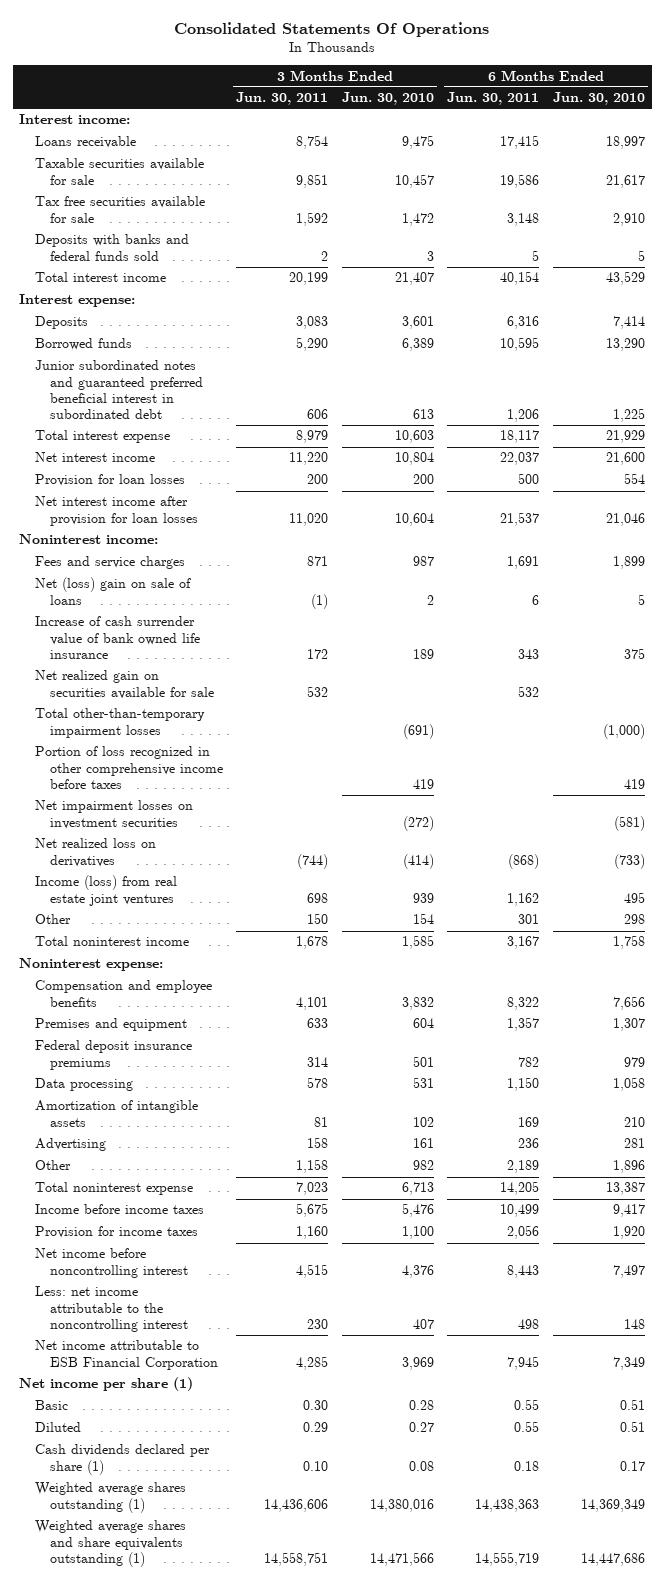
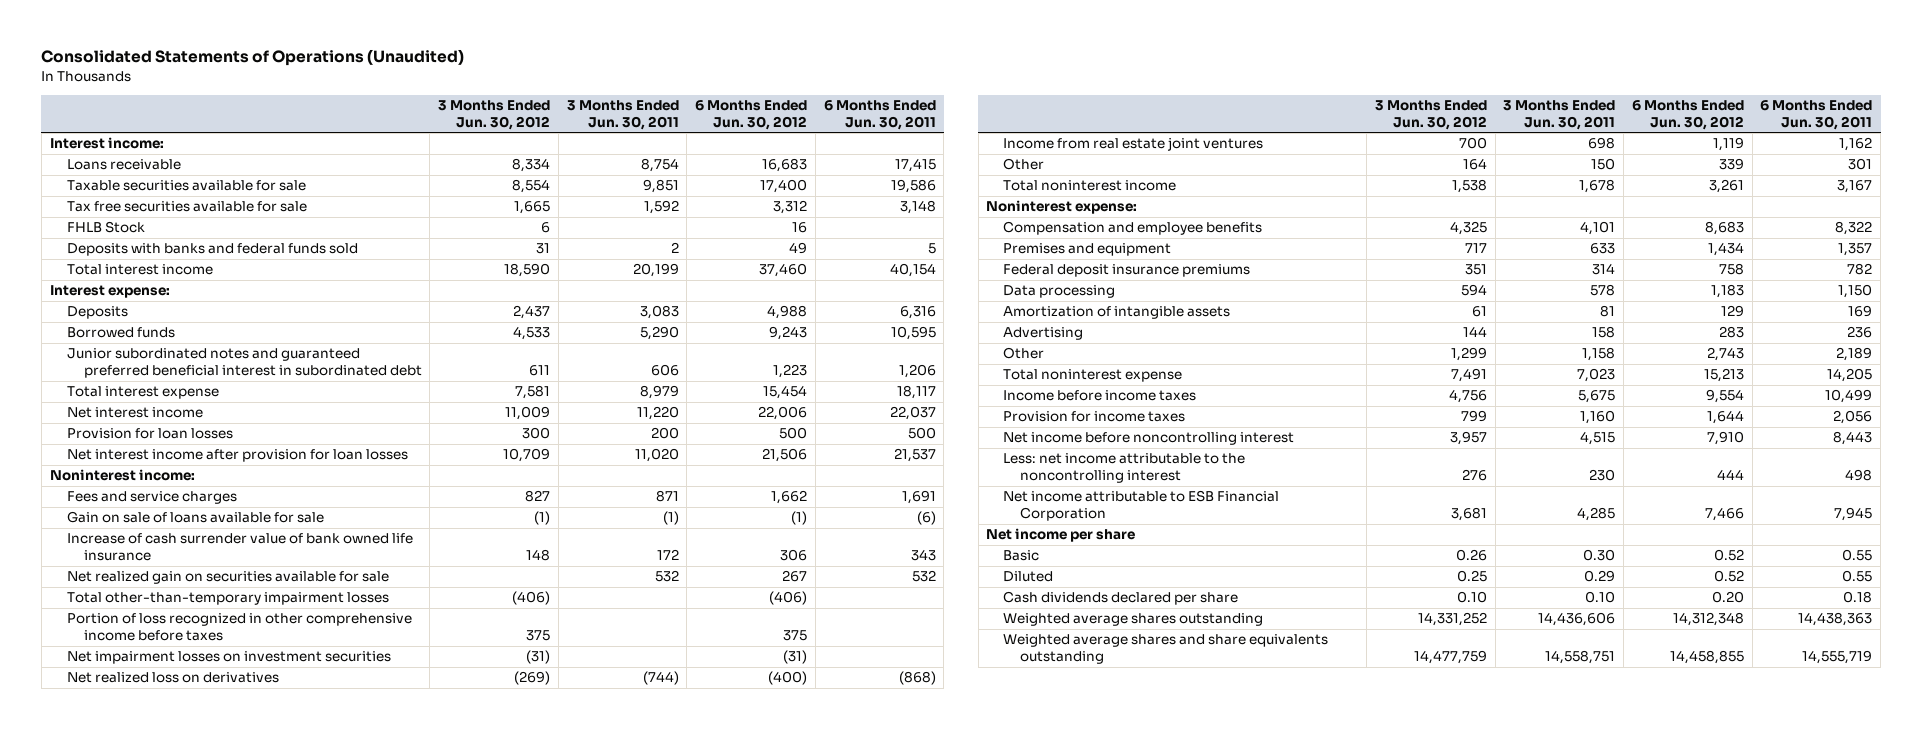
- Consolidated Statements Of Operations
+ Consolidated Statements of Operations (Unaudited)
- | 3 Months Ended Jun. 30, 2011 | 3 Months Ended Jun. 30, 2010 | 6 Months Ended Jun. 30, 2011 | 6 Months Ended Jun. 30, 2010
+ | 3 Months Ended Jun. 30, 2012 | 3 Months Ended Jun. 30, 2011 | 6 Months Ended Jun. 30, 2012 | 6 Months Ended Jun. 30, 2011
+ FHLB Stock | 6 | | 16 |
- Net (loss) gain on sale of loans | (1) | 2 | 6 | 5
+ Gain on sale of loans available for sale | (1) | (1) | (1) | (6)
- Income (loss) from real estate joint ventures | 698 | 939 | 1,162 | 495
+ Income from real estate joint ventures | 700 | 698 | 1,119 | 1,162
- Net income per share (1)
+ Net income per share
- Cash dividends declared per share (1) | 0.10 | 0.08 | 0.18 | 0.17
- Weighted average shares outstanding (1) | 14,436,606 | 14,380,016 | 14,438,363 | 14,369,349
- Weighted average shares and share equivalents outstanding (1) | 14,558,751 | 14,471,566 | 14,555,719 | 14,447,686
+ Cash dividends declared per share | 0.10 | 0.10 | 0.20 | 0.18
+ Weighted average shares outstanding | 14,331,252 | 14,436,606 | 14,312,348 | 14,438,363
+ Weighted average shares and share equivalents outstanding | 14,477,759 | 14,558,751 | 14,458,855 | 14,555,719

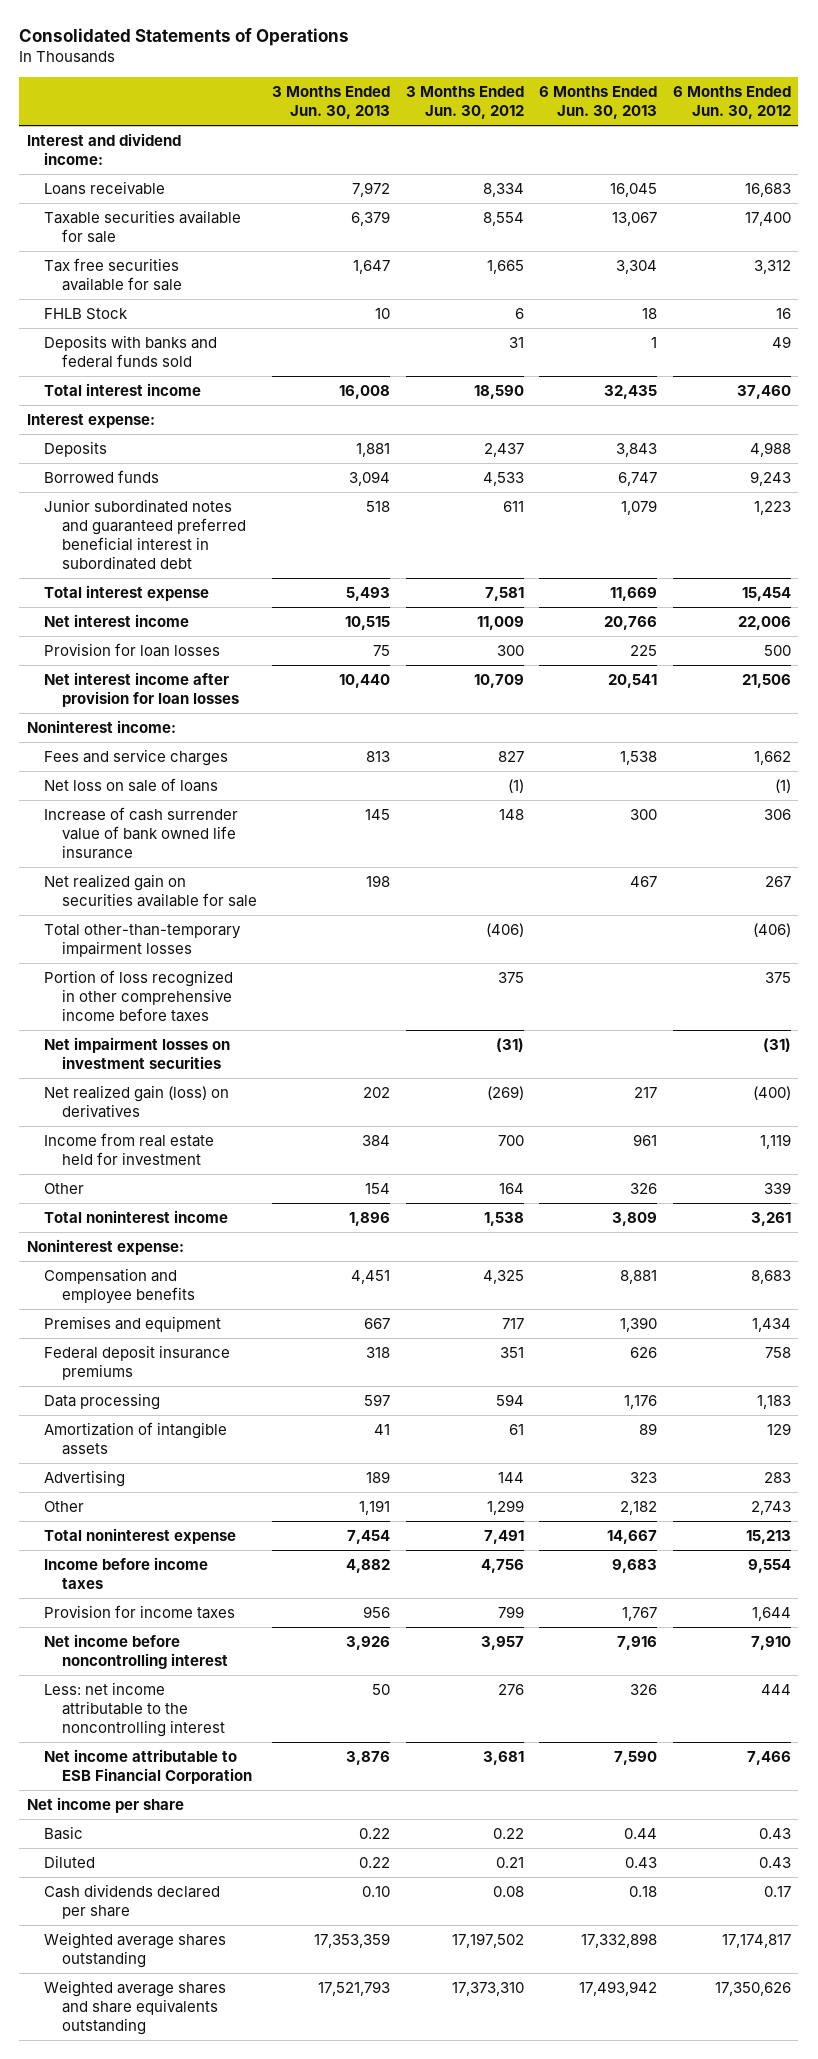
- Consolidated Statements of Operations (Unaudited)
+ Consolidated Statements of Operations
- | 3 Months Ended Jun. 30, 2012 | 3 Months Ended Jun. 30, 2011 | 6 Months Ended Jun. 30, 2012 | 6 Months Ended Jun. 30, 2011
+ | 3 Months Ended Jun. 30, 2013 | 3 Months Ended Jun. 30, 2012 | 6 Months Ended Jun. 30, 2013 | 6 Months Ended Jun. 30, 2012
- Interest income:
+ Interest and dividend income:
- Gain on sale of loans available for sale | (1) | (1) | (1) | (6)
+ Net loss on sale of loans | | (1) | | (1)
- Net realized loss on derivatives | (269) | (744) | (400) | (868)
- Income from real estate joint ventures | 700 | 698 | 1,119 | 1,162
+ Net realized gain (loss) on derivatives | 202 | (269) | 217 | (400)
+ Income from real estate held for investment | 384 | 700 | 961 | 1,119
- Basic | 0.26 | 0.30 | 0.52 | 0.55
- Diluted | 0.25 | 0.29 | 0.52 | 0.55
- Cash dividends declared per share | 0.10 | 0.10 | 0.20 | 0.18
- Weighted average shares outstanding | 14,331,252 | 14,436,606 | 14,312,348 | 14,438,363
- Weighted average shares and share equivalents outstanding | 14,477,759 | 14,558,751 | 14,458,855 | 14,555,719
+ Basic | 0.22 | 0.22 | 0.44 | 0.43
+ Diluted | 0.22 | 0.21 | 0.43 | 0.43
+ Cash dividends declared per share | 0.10 | 0.08 | 0.18 | 0.17
+ Weighted average shares outstanding | 17,353,359 | 17,197,502 | 17,332,898 | 17,174,817
+ Weighted average shares and share equivalents outstanding | 17,521,793 | 17,373,310 | 17,493,942 | 17,350,626

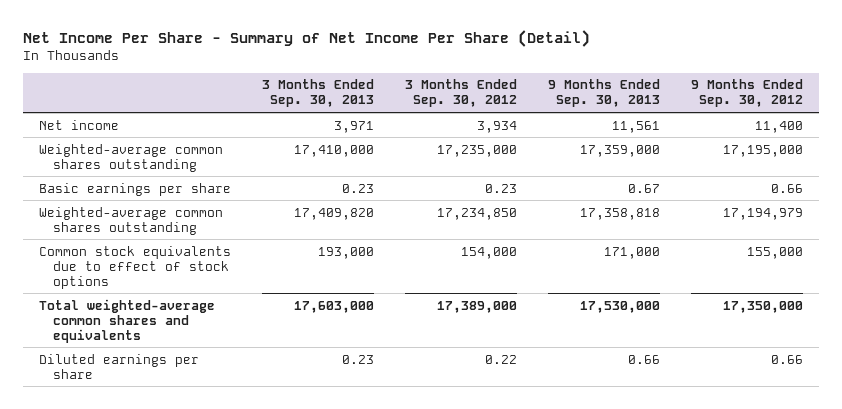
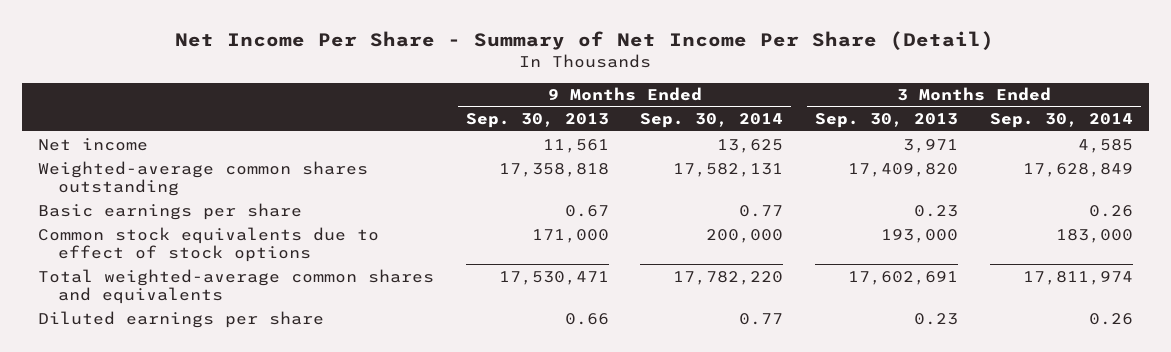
- | 3 Months Ended Sep. 30, 2013 | 3 Months Ended Sep. 30, 2012 | 9 Months Ended Sep. 30, 2013 | 9 Months Ended Sep. 30, 2012
+ | 9 Months Ended Sep. 30, 2013 | 9 Months Ended Sep. 30, 2014 | 3 Months Ended Sep. 30, 2013 | 3 Months Ended Sep. 30, 2014
- Weighted-average common shares outstanding | 17,410,000 | 17,235,000 | 17,359,000 | 17,195,000
moved down: Basic earnings per share | 0.67 | 0.77 | 0.23 | 0.26
- Total weighted-average common shares and equivalents | 17,603,000 | 17,389,000 | 17,530,000 | 17,350,000
+ Total weighted-average common shares and equivalents | 17,530,471 | 17,782,220 | 17,602,691 | 17,811,974

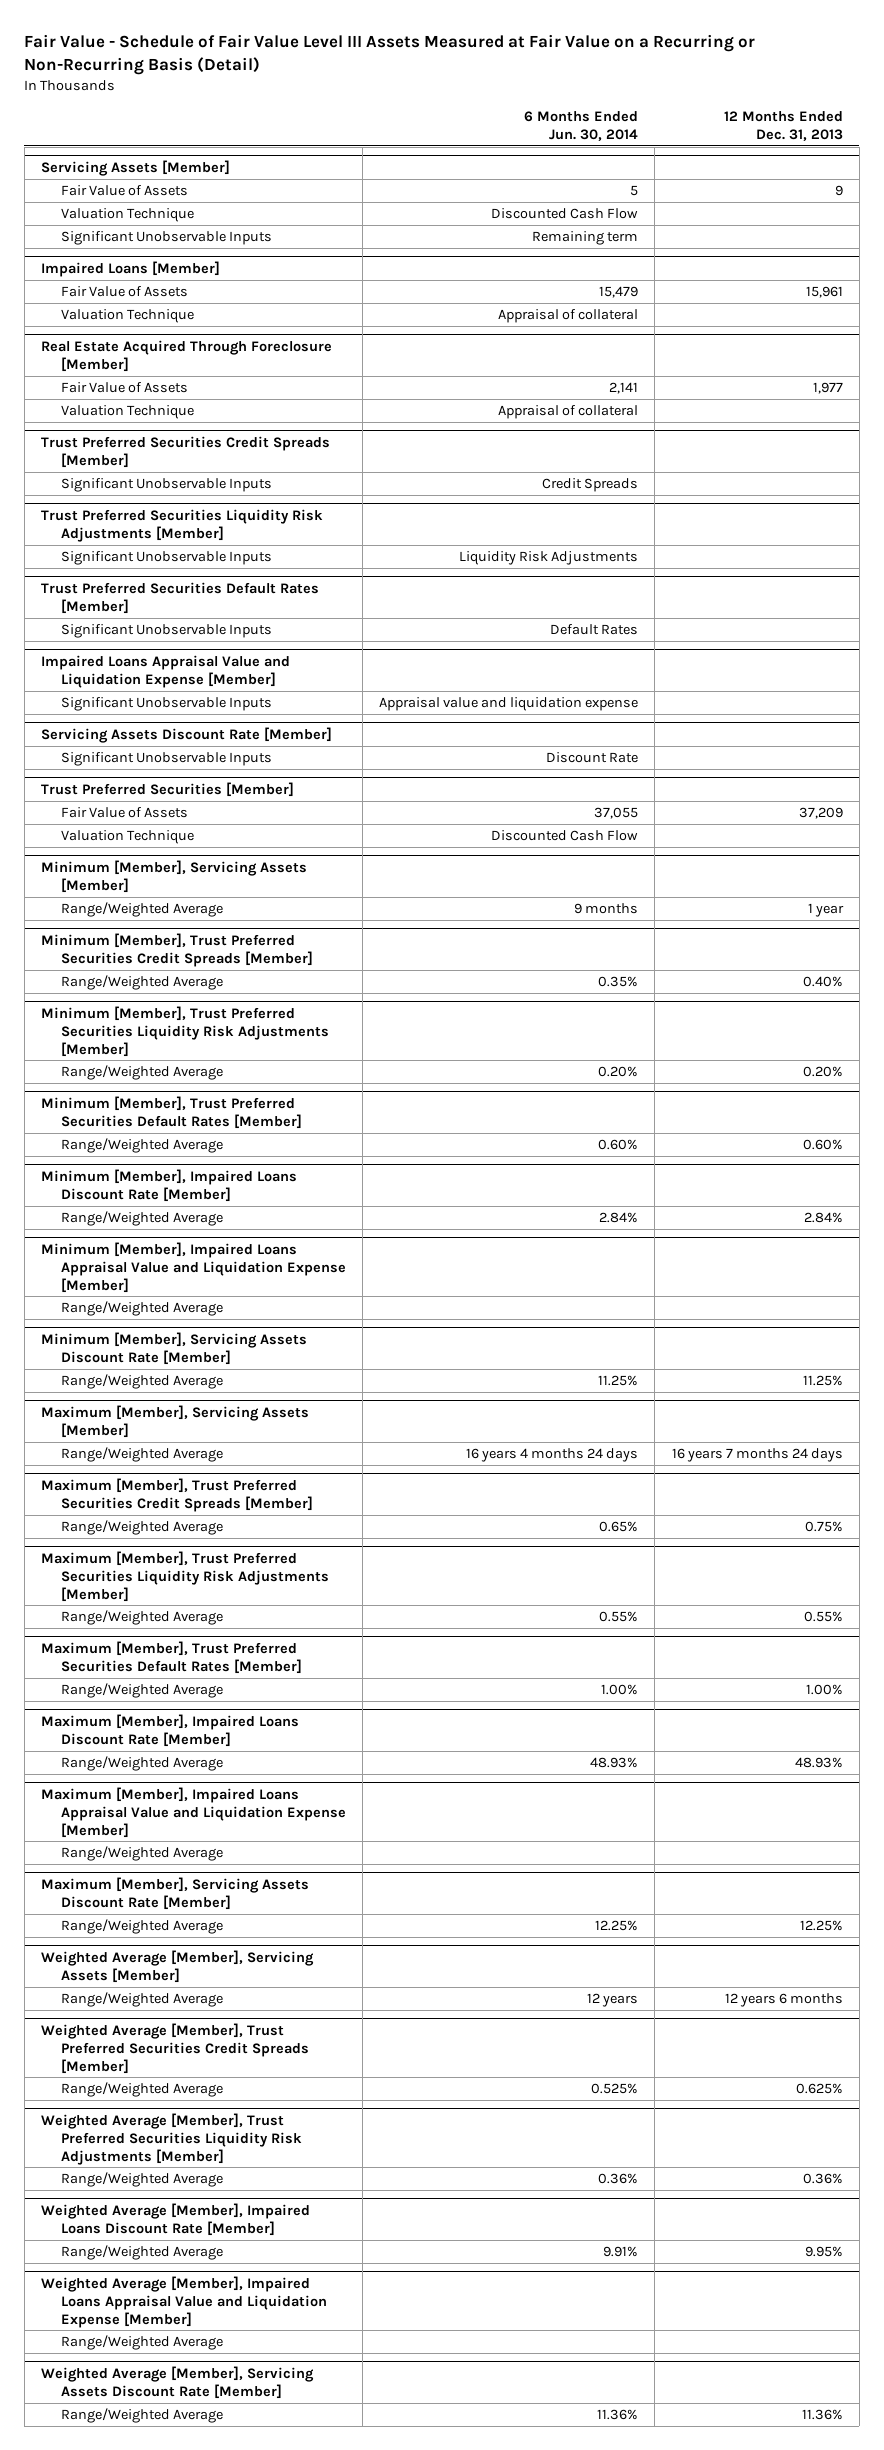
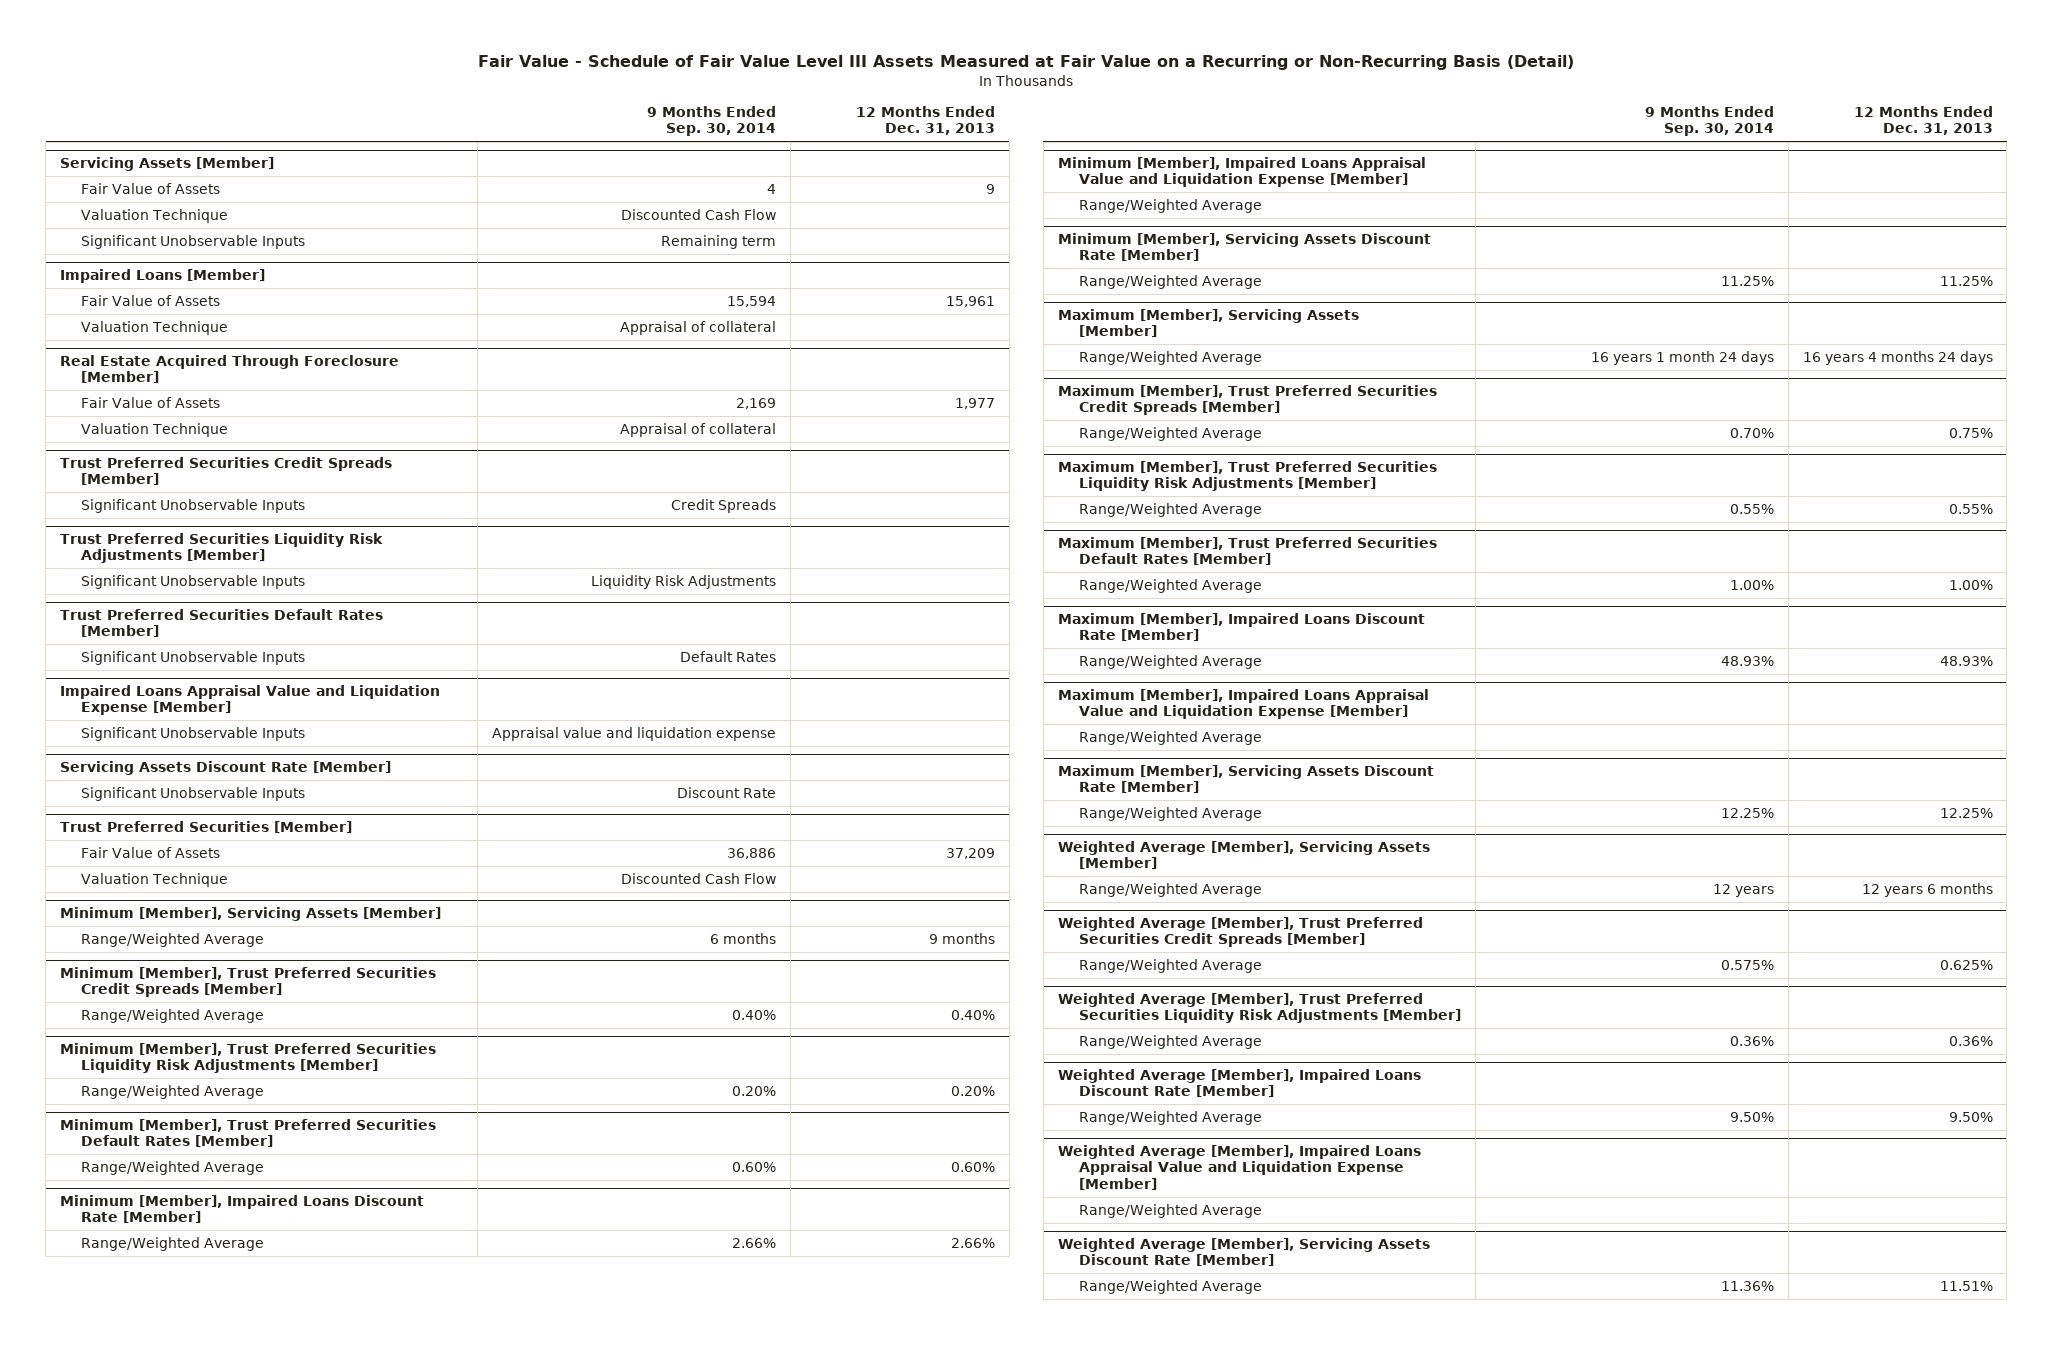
- | 6 Months Ended Jun. 30, 2014 | 12 Months Ended Dec. 31, 2013
+ | 9 Months Ended Sep. 30, 2014 | 12 Months Ended Dec. 31, 2013
@ Minimum [Member], Servicing Assets [Member]
- Range/Weighted Average | 9 months | 1 year
+ Range/Weighted Average | 6 months | 9 months
@ Minimum [Member], Impaired Loans Discount Rate [Member]
- Range/Weighted Average | 2.84% | 2.84%
+ Range/Weighted Average | 2.66% | 2.66%
@ Maximum [Member], Servicing Assets [Member]
- Range/Weighted Average | 16 years 4 months 24 days | 16 years 7 months 24 days
+ Range/Weighted Average | 16 years 1 month 24 days | 16 years 4 months 24 days
@ Weighted Average [Member], Impaired Loans Discount Rate [Member]
- Range/Weighted Average | 9.91% | 9.95%
+ Range/Weighted Average | 9.50% | 9.50%
@ Weighted Average [Member], Servicing Assets Discount Rate [Member]
- Range/Weighted Average | 11.36% | 11.36%
+ Range/Weighted Average | 11.36% | 11.51%

